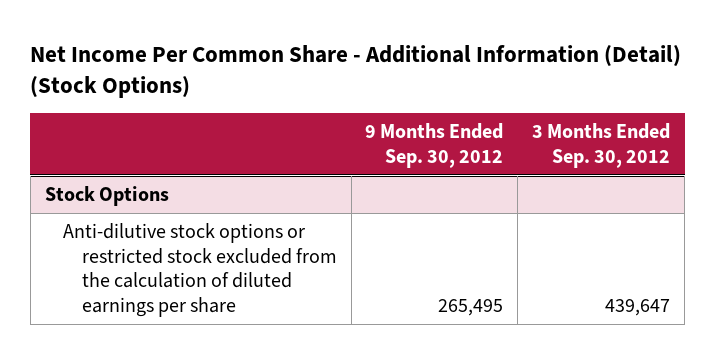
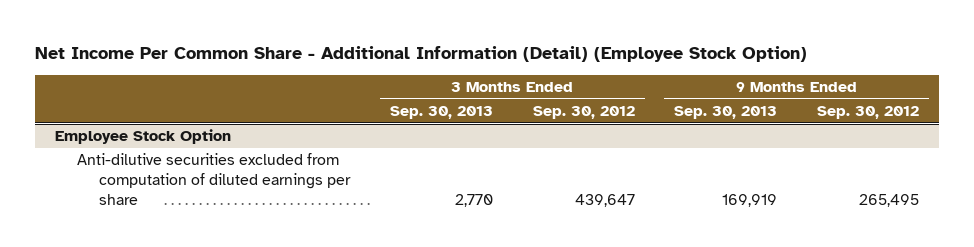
- Net Income Per Common Share - Additional Information (Detail) (Stock Options)
+ Net Income Per Common Share - Additional Information (Detail) (Employee Stock Option)
- | 9 Months Ended Sep. 30, 2012 | 3 Months Ended Sep. 30, 2012
+ | 3 Months Ended Sep. 30, 2013 | 3 Months Ended Sep. 30, 2012 | 9 Months Ended Sep. 30, 2013 | 9 Months Ended Sep. 30, 2012
- Stock Options
- Anti-dilutive stock options or restricted stock excluded from the calculation of diluted earnings per share | 265,495 | 439,647
+ Employee Stock Option
+ Anti-dilutive securities excluded from computation of diluted earnings per share | 2,770 | 439,647 | 169,919 | 265,495

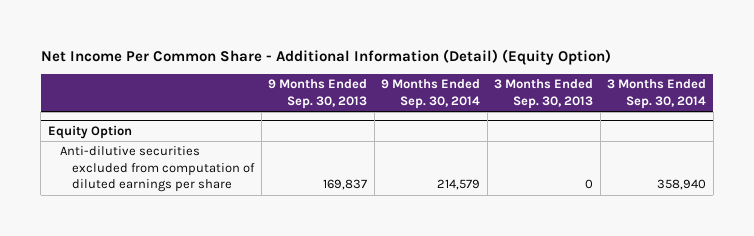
- Net Income Per Common Share - Additional Information (Detail) (Employee Stock Option)
+ Net Income Per Common Share - Additional Information (Detail) (Equity Option)
- | 3 Months Ended Sep. 30, 2013 | 3 Months Ended Sep. 30, 2012 | 9 Months Ended Sep. 30, 2013 | 9 Months Ended Sep. 30, 2012
+ | 9 Months Ended Sep. 30, 2013 | 9 Months Ended Sep. 30, 2014 | 3 Months Ended Sep. 30, 2013 | 3 Months Ended Sep. 30, 2014
- Employee Stock Option
- Anti-dilutive securities excluded from computation of diluted earnings per share | 2,770 | 439,647 | 169,919 | 265,495
+ Equity Option
+ Anti-dilutive securities excluded from computation of diluted earnings per share | 169,837 | 214,579 | 0 | 358,940

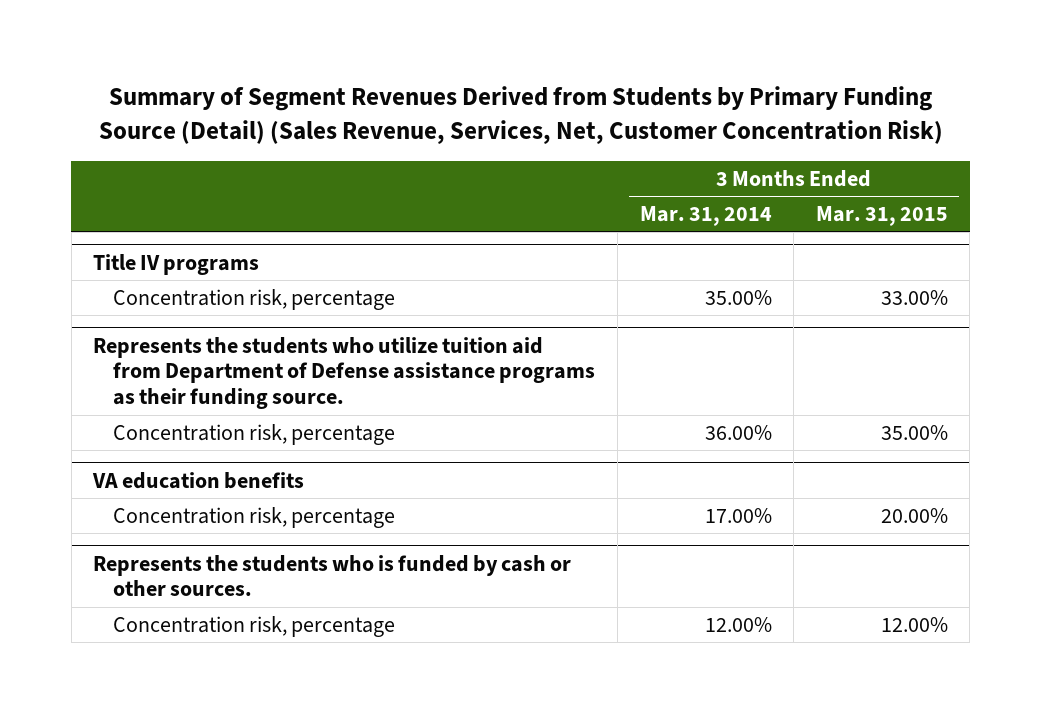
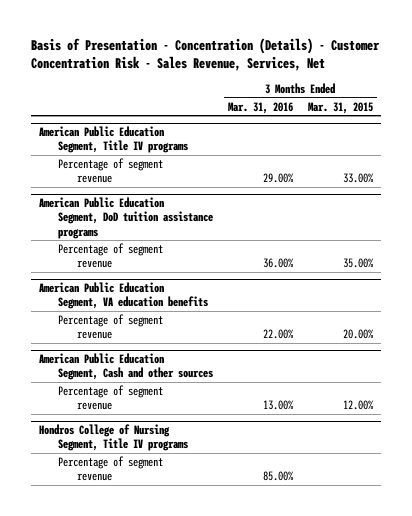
- Summary of Segment Revenues Derived from Students by Primary Funding Source (Detail) (Sales Revenue, Services, Net, Customer Concentration Risk)
+ Basis of Presentation - Concentration (Details) - Customer Concentration Risk - Sales Revenue, Services, Net
- | 3 Months Ended Mar. 31, 2014 | 3 Months Ended Mar. 31, 2015
+ | 3 Months Ended Mar. 31, 2016 | 3 Months Ended Mar. 31, 2015
- Title IV programs
- Concentration risk, percentage | 35.00% | 33.00%
- Represents the students who utilize tuition aid from Department of Defense assistance programs as their funding source.
- Concentration risk, percentage | 36.00% | 35.00%
- VA education benefits
- Concentration risk, percentage | 17.00% | 20.00%
- Represents the students who is funded by cash or other sources.
- Concentration risk, percentage | 12.00% | 12.00%
+ American Public Education Segment, Title IV programs
+ Percentage of segment revenue | 29.00% | 33.00%
+ American Public Education Segment, DoD tuition assistance programs
+ Percentage of segment revenue | 36.00% | 35.00%
+ American Public Education Segment, VA education benefits
+ Percentage of segment revenue | 22.00% | 20.00%
+ American Public Education Segment, Cash and other sources
+ Percentage of segment revenue | 13.00% | 12.00%
+ Hondros College of Nursing Segment, Title IV programs
+ Percentage of segment revenue | 85.00% |

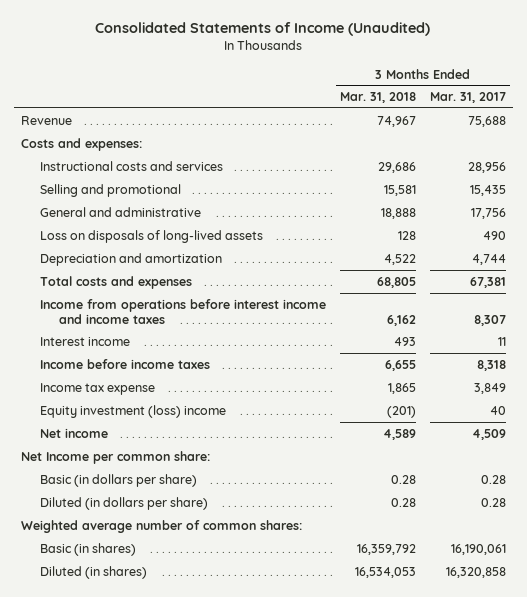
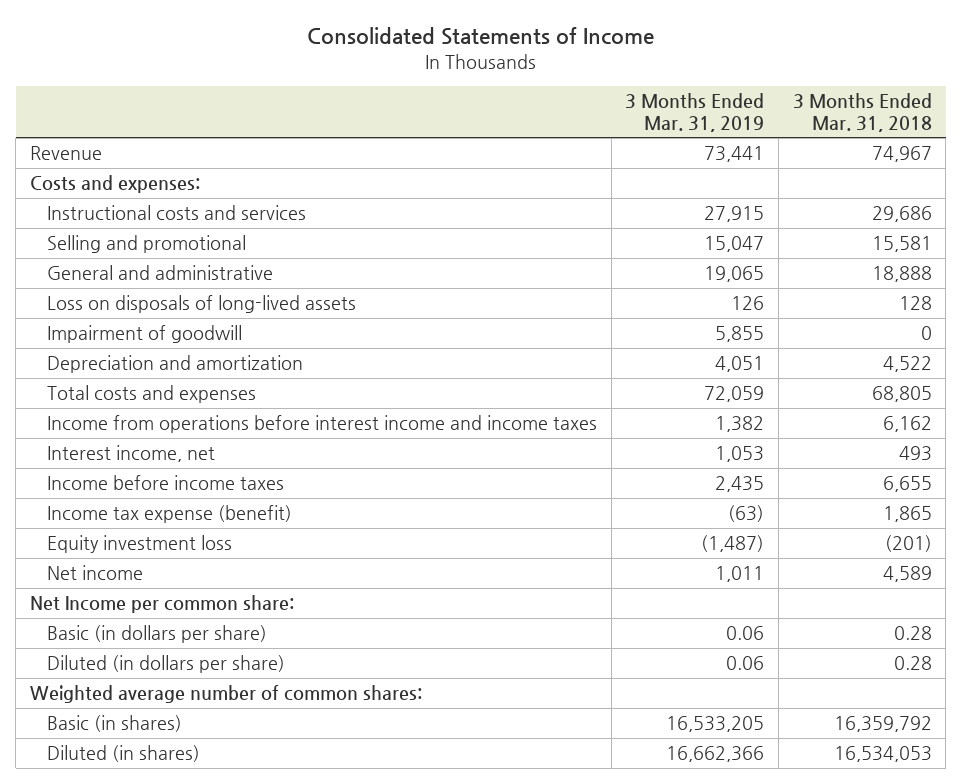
- Consolidated Statements of Income (Unaudited)
+ Consolidated Statements of Income
- | 3 Months Ended Mar. 31, 2018 | 3 Months Ended Mar. 31, 2017
+ | 3 Months Ended Mar. 31, 2019 | 3 Months Ended Mar. 31, 2018
+ Impairment of goodwill | 5,855 | 0
- Interest income | 493 | 11
+ Interest income, net | 1,053 | 493
- Income tax expense | 1,865 | 3,849
- Equity investment (loss) income | (201) | 40
+ Income tax expense (benefit) | (63) | 1,865
+ Equity investment loss | (1,487) | (201)

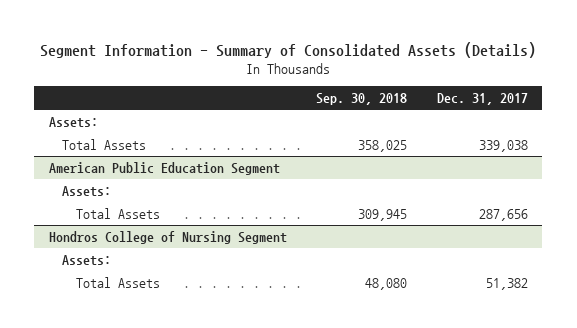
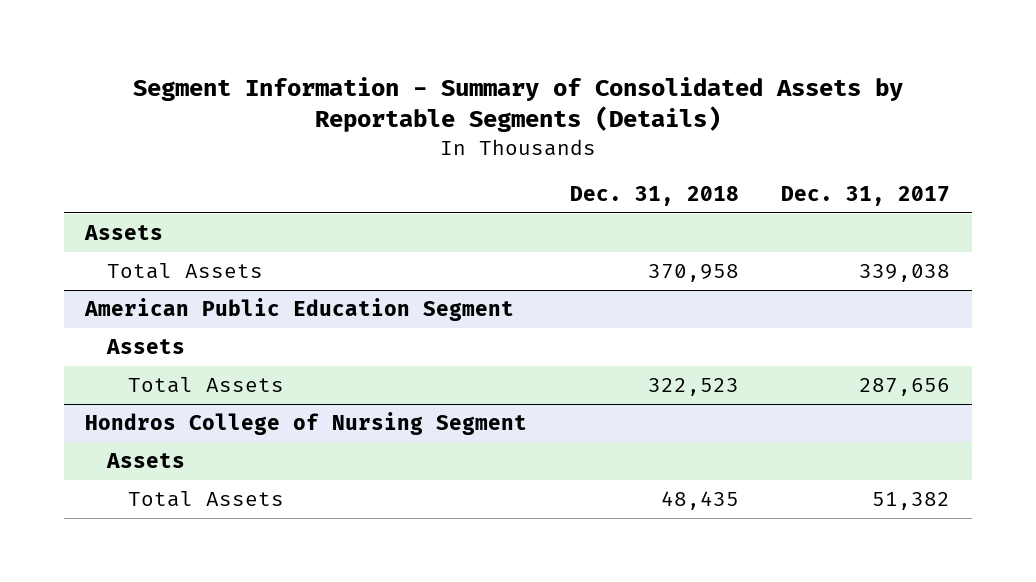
- Segment Information - Summary of Consolidated Assets (Details)
+ Segment Information - Summary of Consolidated Assets by Reportable Segments (Details)
- | Sep. 30, 2018 | Dec. 31, 2017
+ | Dec. 31, 2018 | Dec. 31, 2017
- Assets:
+ Assets
@ American Public Education Segment
- Assets:
+ Assets
@ Hondros College of Nursing Segment
- Assets:
+ Assets

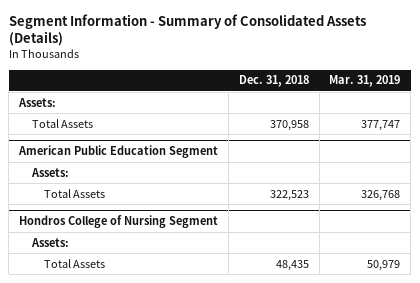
- Segment Information - Summary of Consolidated Assets by Reportable Segments (Details)
+ Segment Information - Summary of Consolidated Assets (Details)
- | Dec. 31, 2018 | Dec. 31, 2017
+ | Dec. 31, 2018 | Mar. 31, 2019
- Assets
+ Assets:
@ American Public Education Segment
- Assets
+ Assets:
@ Hondros College of Nursing Segment
- Assets
+ Assets:

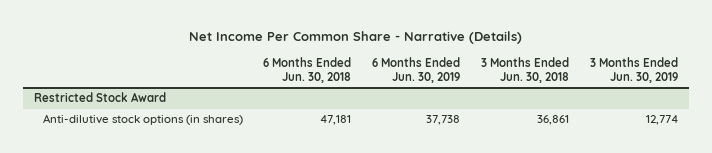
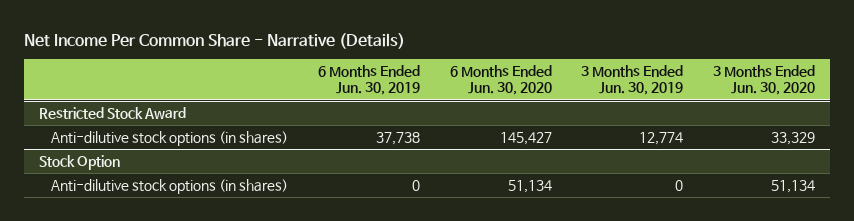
- | 6 Months Ended Jun. 30, 2018 | 6 Months Ended Jun. 30, 2019 | 3 Months Ended Jun. 30, 2018 | 3 Months Ended Jun. 30, 2019
+ | 6 Months Ended Jun. 30, 2019 | 6 Months Ended Jun. 30, 2020 | 3 Months Ended Jun. 30, 2019 | 3 Months Ended Jun. 30, 2020
+ Stock Option
+ Anti-dilutive stock options (in shares) | 0 | 51,134 | 0 | 51,134

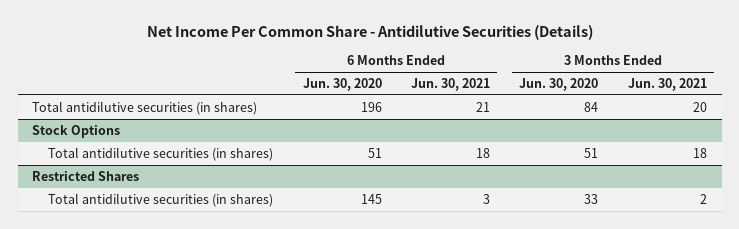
- Net Income Per Common Share - Narrative (Details)
+ Net Income Per Common Share - Antidilutive Securities (Details)
- | 6 Months Ended Jun. 30, 2019 | 6 Months Ended Jun. 30, 2020 | 3 Months Ended Jun. 30, 2019 | 3 Months Ended Jun. 30, 2020
+ | 6 Months Ended Jun. 30, 2020 | 6 Months Ended Jun. 30, 2021 | 3 Months Ended Jun. 30, 2020 | 3 Months Ended Jun. 30, 2021
- Restricted Stock Award
- Anti-dilutive stock options (in shares) | 37,738 | 145,427 | 12,774 | 33,329
- Stock Option
- Anti-dilutive stock options (in shares) | 0 | 51,134 | 0 | 51,134
+ Total antidilutive securities (in shares) | 196 | 21 | 84 | 20
+ Stock Options
+ Total antidilutive securities (in shares) | 51 | 18 | 51 | 18
+ Restricted Shares
+ Total antidilutive securities (in shares) | 145 | 3 | 33 | 2

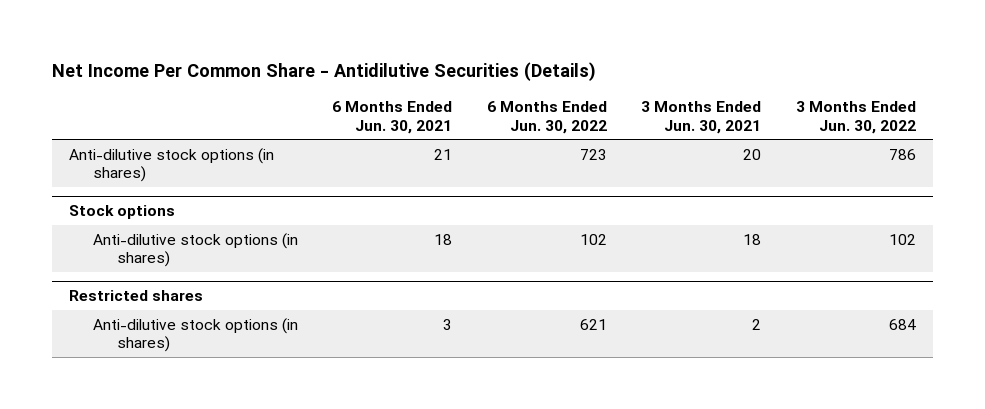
- | 6 Months Ended Jun. 30, 2020 | 6 Months Ended Jun. 30, 2021 | 3 Months Ended Jun. 30, 2020 | 3 Months Ended Jun. 30, 2021
+ | 6 Months Ended Jun. 30, 2021 | 6 Months Ended Jun. 30, 2022 | 3 Months Ended Jun. 30, 2021 | 3 Months Ended Jun. 30, 2022
- Total antidilutive securities (in shares) | 196 | 21 | 84 | 20
- Stock Options
- Total antidilutive securities (in shares) | 51 | 18 | 51 | 18
- Restricted Shares
- Total antidilutive securities (in shares) | 145 | 3 | 33 | 2
+ Anti-dilutive stock options (in shares) | 21 | 723 | 20 | 786
+ Stock options
+ Anti-dilutive stock options (in shares) | 18 | 102 | 18 | 102
+ Restricted shares
+ Anti-dilutive stock options (in shares) | 3 | 621 | 2 | 684

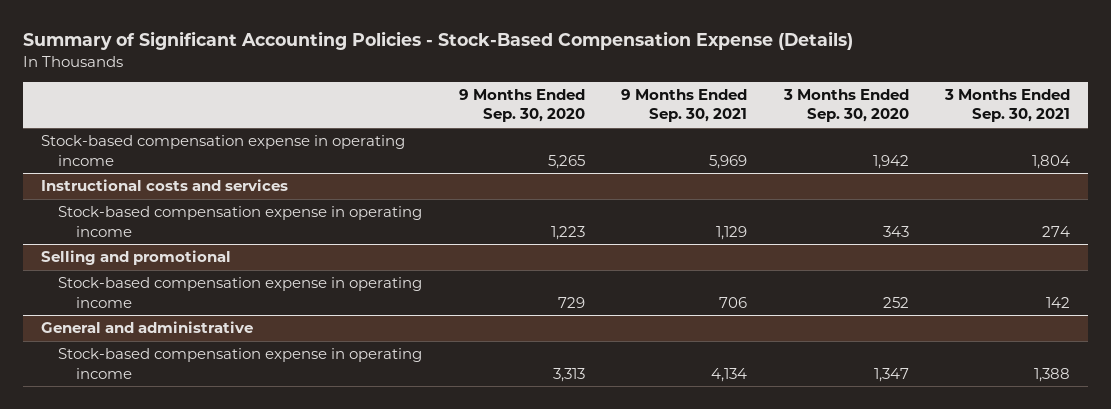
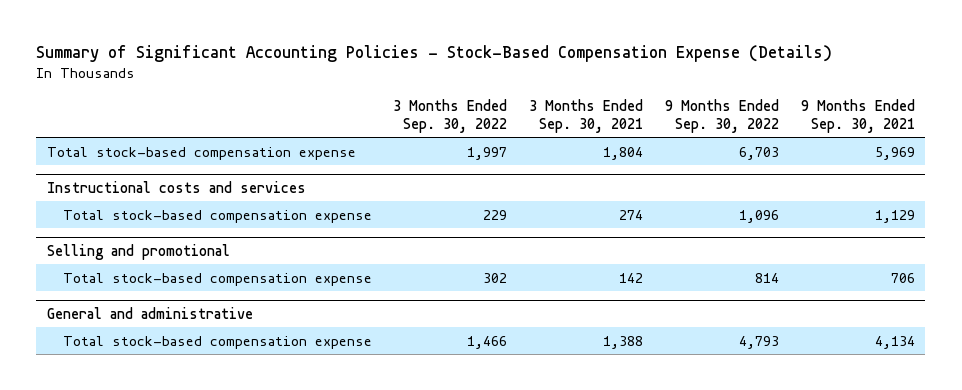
- | 9 Months Ended Sep. 30, 2020 | 9 Months Ended Sep. 30, 2021 | 3 Months Ended Sep. 30, 2020 | 3 Months Ended Sep. 30, 2021
+ | 3 Months Ended Sep. 30, 2022 | 3 Months Ended Sep. 30, 2021 | 9 Months Ended Sep. 30, 2022 | 9 Months Ended Sep. 30, 2021
- Stock-based compensation expense in operating income | 5,265 | 5,969 | 1,942 | 1,804
+ Total stock-based compensation expense | 1,997 | 1,804 | 6,703 | 5,969
@ Instructional costs and services
- Stock-based compensation expense in operating income | 1,223 | 1,129 | 343 | 274
+ Total stock-based compensation expense | 229 | 274 | 1,096 | 1,129
@ Selling and promotional
- Stock-based compensation expense in operating income | 729 | 706 | 252 | 142
+ Total stock-based compensation expense | 302 | 142 | 814 | 706
@ General and administrative
- Stock-based compensation expense in operating income | 3,313 | 4,134 | 1,347 | 1,388
+ Total stock-based compensation expense | 1,466 | 1,388 | 4,793 | 4,134

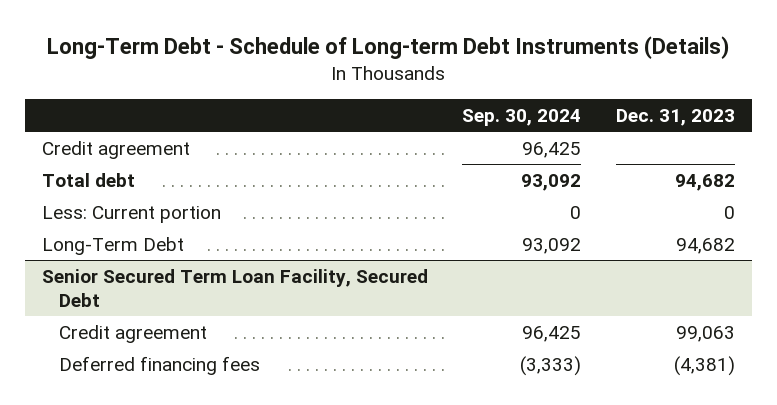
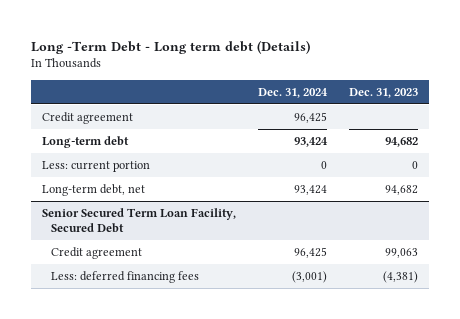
- Long-Term Debt - Schedule of Long-term Debt Instruments (Details)
+ Long -Term Debt - Long term debt (Details)
- | Sep. 30, 2024 | Dec. 31, 2023
+ | Dec. 31, 2024 | Dec. 31, 2023
- Total debt | 93,092 | 94,682
- Less: Current portion | 0 | 0
- Long-Term Debt | 93,092 | 94,682
+ Long-term debt | 93,424 | 94,682
+ Less: current portion | 0 | 0
+ Long-term debt, net | 93,424 | 94,682
@ Senior Secured Term Loan Facility, Secured Debt
- Deferred financing fees | (3,333) | (4,381)
+ Less: deferred financing fees | (3,001) | (4,381)

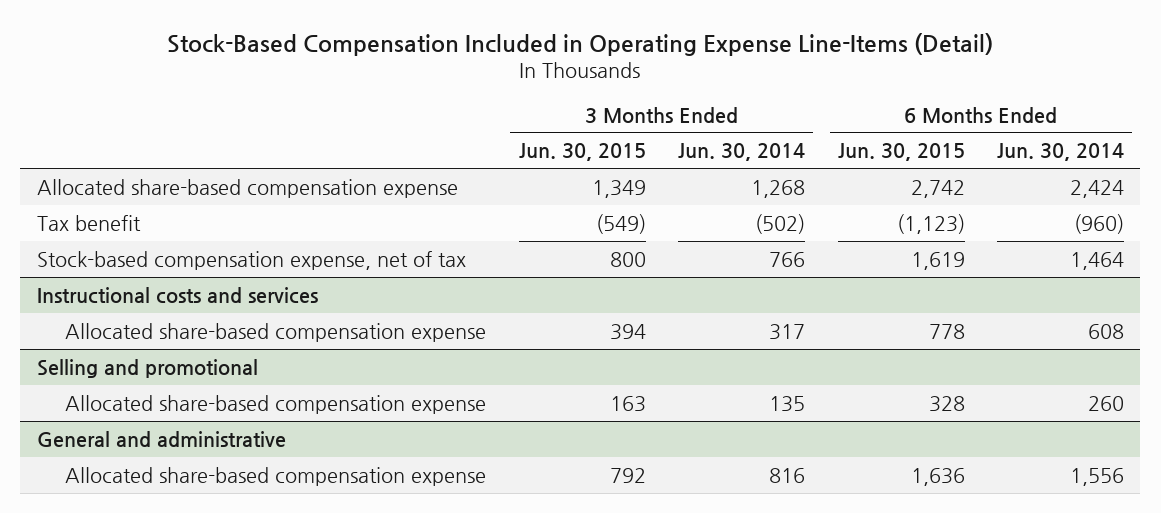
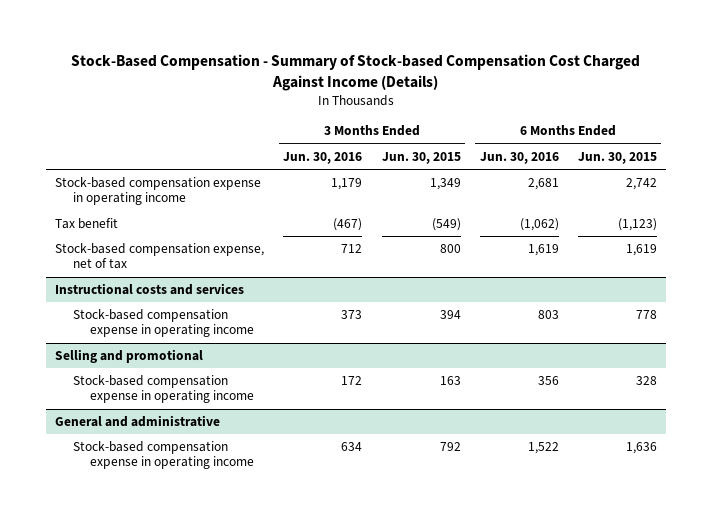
- Stock-Based Compensation Included in Operating Expense Line-Items (Detail)
+ Stock-Based Compensation - Summary of Stock-based Compensation Cost Charged Against Income (Details)
- | 3 Months Ended Jun. 30, 2015 | 3 Months Ended Jun. 30, 2014 | 6 Months Ended Jun. 30, 2015 | 6 Months Ended Jun. 30, 2014
+ | 3 Months Ended Jun. 30, 2016 | 3 Months Ended Jun. 30, 2015 | 6 Months Ended Jun. 30, 2016 | 6 Months Ended Jun. 30, 2015
- Allocated share-based compensation expense | 1,349 | 1,268 | 2,742 | 2,424
+ Stock-based compensation expense in operating income | 1,179 | 1,349 | 2,681 | 2,742
@ Instructional costs and services
- Allocated share-based compensation expense | 394 | 317 | 778 | 608
+ Stock-based compensation expense in operating income | 373 | 394 | 803 | 778
@ Selling and promotional
- Allocated share-based compensation expense | 163 | 135 | 328 | 260
+ Stock-based compensation expense in operating income | 172 | 163 | 356 | 328
@ General and administrative
- Allocated share-based compensation expense | 792 | 816 | 1,636 | 1,556
+ Stock-based compensation expense in operating income | 634 | 792 | 1,522 | 1,636

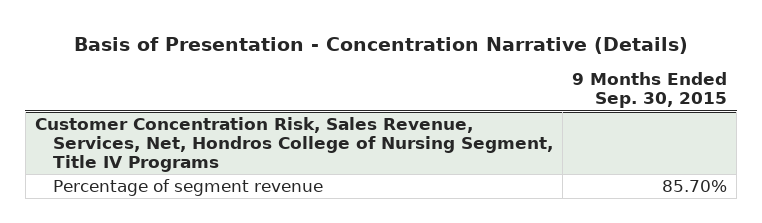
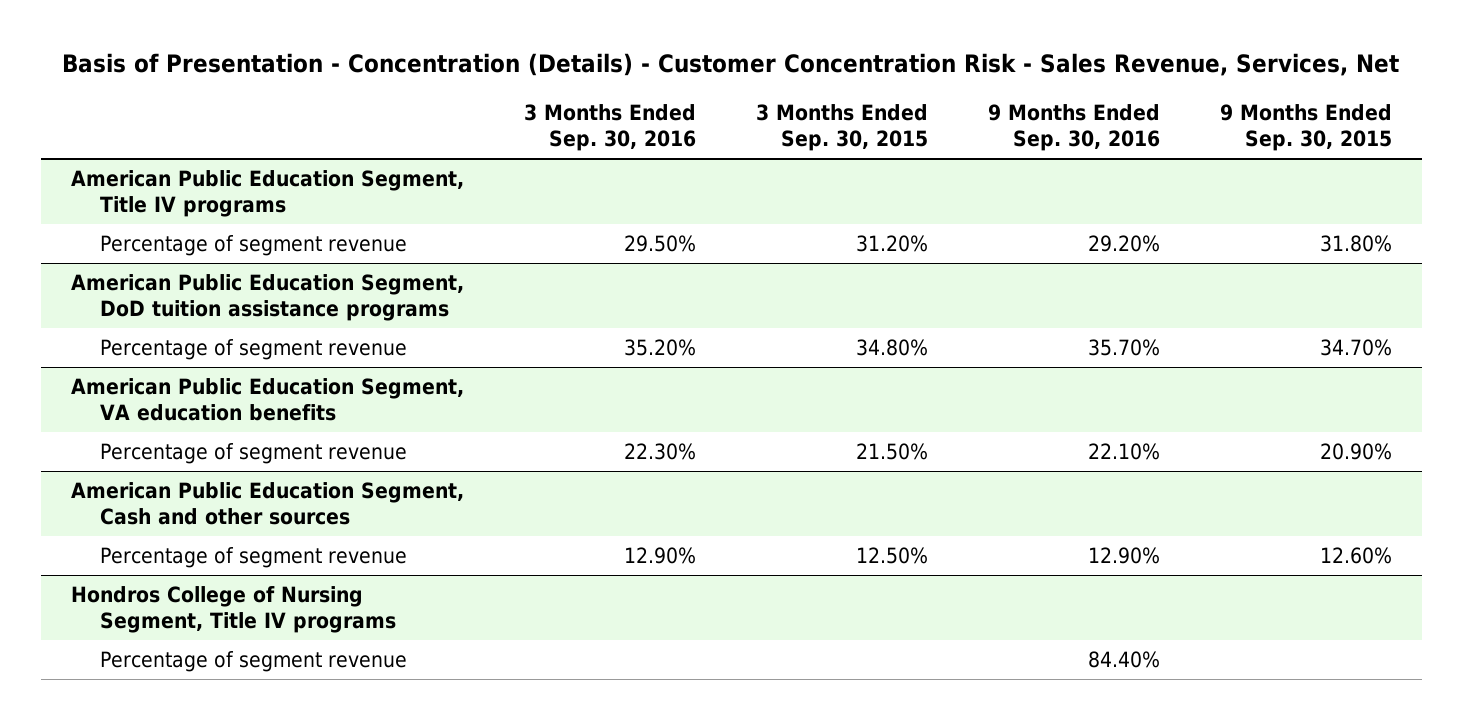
- Basis of Presentation - Concentration Narrative (Details)
+ Basis of Presentation - Concentration (Details) - Customer Concentration Risk - Sales Revenue, Services, Net
- | 9 Months Ended Sep. 30, 2015
+ | 3 Months Ended Sep. 30, 2016 | 3 Months Ended Sep. 30, 2015 | 9 Months Ended Sep. 30, 2016 | 9 Months Ended Sep. 30, 2015
- Customer Concentration Risk, Sales Revenue, Services, Net, Hondros College of Nursing Segment, Title IV Programs
- Percentage of segment revenue | 85.70%
+ American Public Education Segment, Title IV programs
+ Percentage of segment revenue | 29.50% | 31.20% | 29.20% | 31.80%
+ American Public Education Segment, DoD tuition assistance programs
+ Percentage of segment revenue | 35.20% | 34.80% | 35.70% | 34.70%
+ American Public Education Segment, VA education benefits
+ Percentage of segment revenue | 22.30% | 21.50% | 22.10% | 20.90%
+ American Public Education Segment, Cash and other sources
+ Percentage of segment revenue | 12.90% | 12.50% | 12.90% | 12.60%
+ Hondros College of Nursing Segment, Title IV programs
+ Percentage of segment revenue | | | 84.40% |

